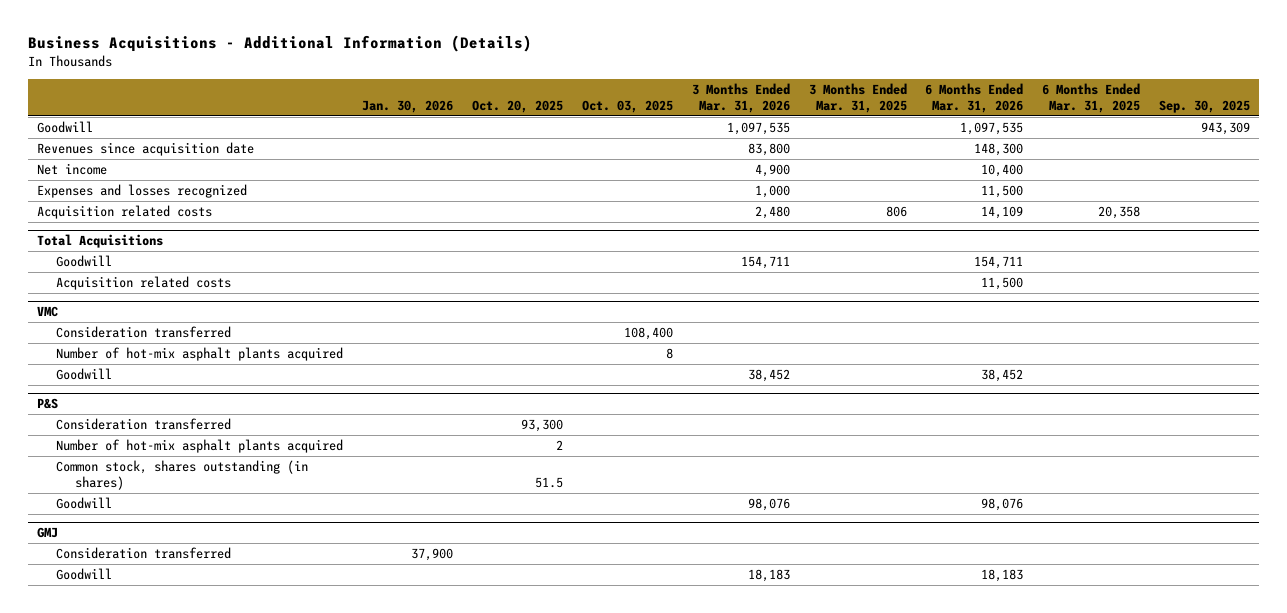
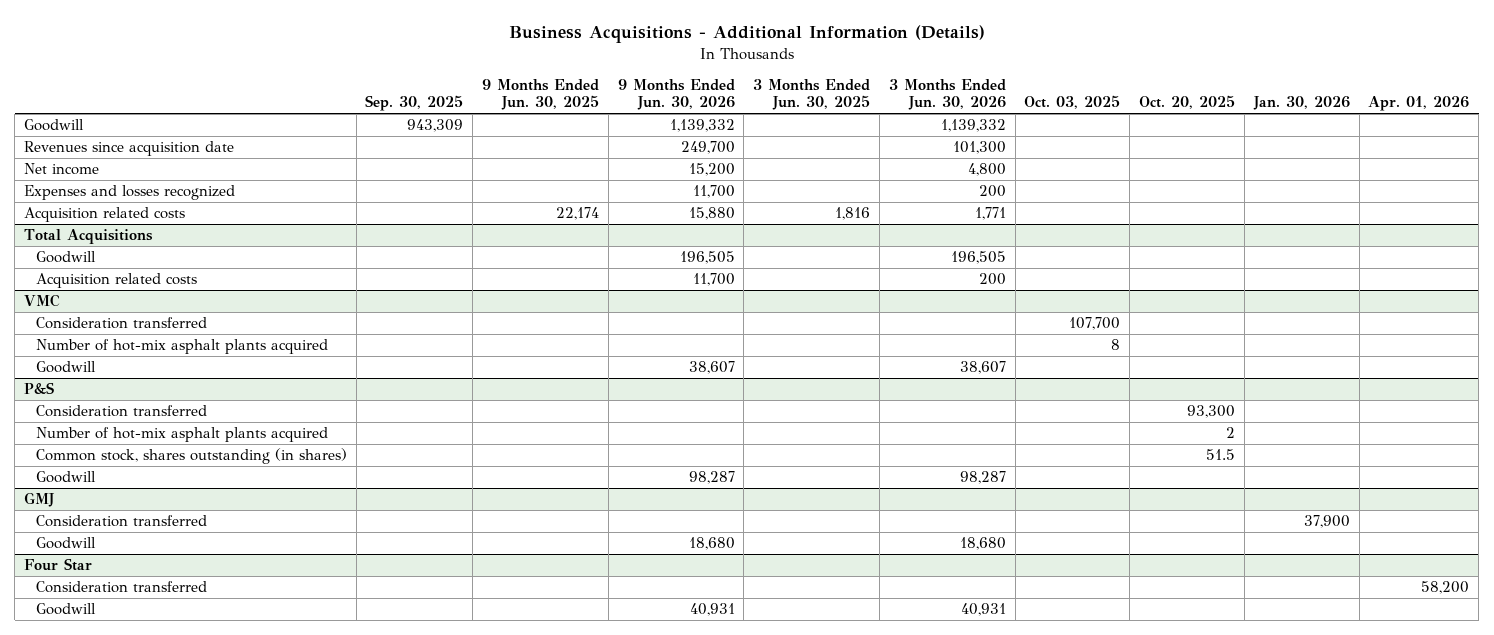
- | Jan. 30, 2026 | Oct. 20, 2025 | Oct. 03, 2025 | 3 Months Ended Mar. 31, 2026 | 3 Months Ended Mar. 31, 2025 | 6 Months Ended Mar. 31, 2026 | 6 Months Ended Mar. 31, 2025 | Sep. 30, 2025
+ | Sep. 30, 2025 | 9 Months Ended Jun. 30, 2025 | 9 Months Ended Jun. 30, 2026 | 3 Months Ended Jun. 30, 2025 | 3 Months Ended Jun. 30, 2026 | Oct. 03, 2025 | Oct. 20, 2025 | Jan. 30, 2026 | Apr. 01, 2026
@ VMC
- Consideration transferred | | | 108,400 | | | | |
+ Consideration transferred | | | | | | 107,700 | | |
+ Four Star
+ Consideration transferred | | | | | | | | | 58,200
+ Goodwill | | | 40,931 | | 40,931 | | | |

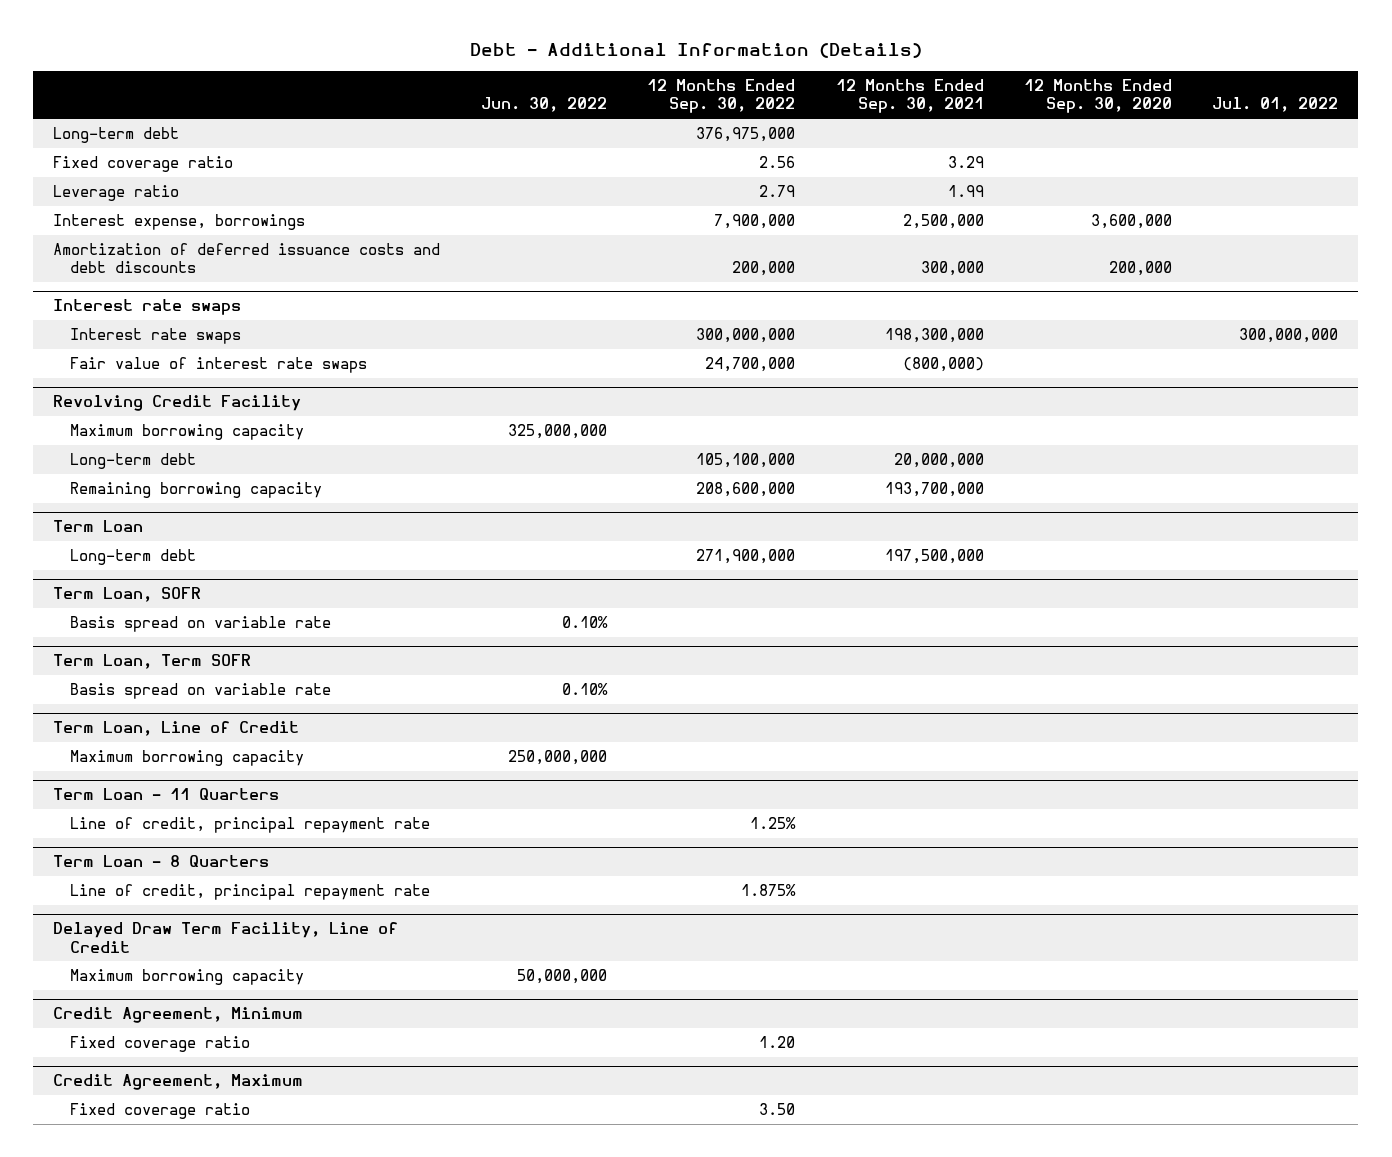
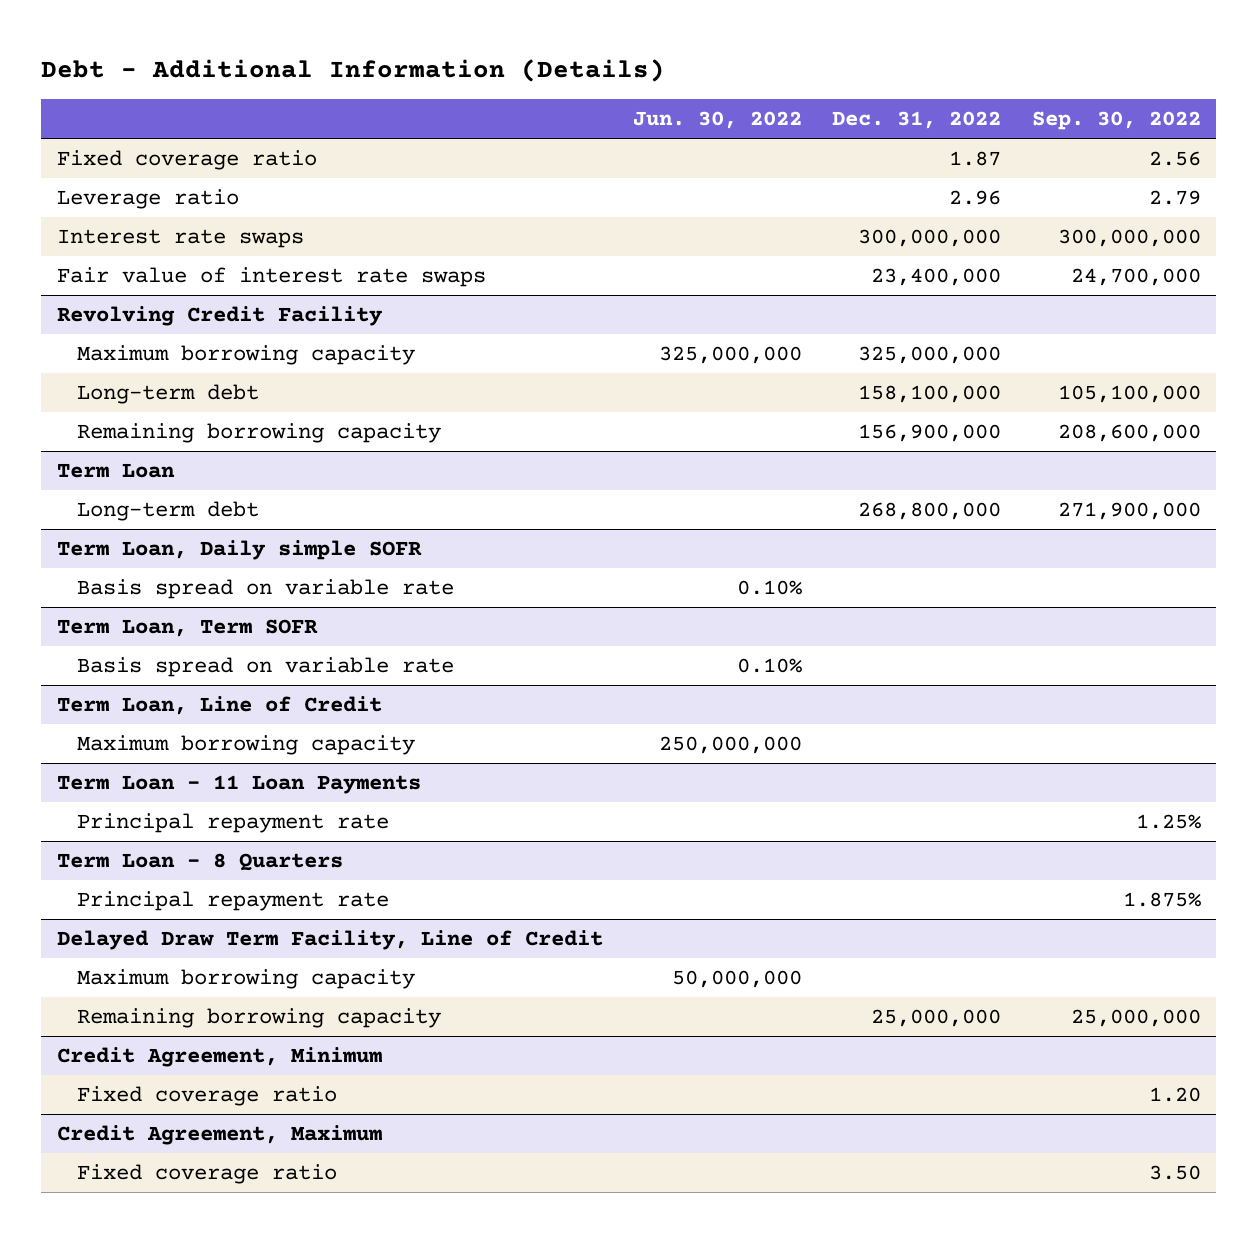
- | Jun. 30, 2022 | 12 Months Ended Sep. 30, 2022 | 12 Months Ended Sep. 30, 2021 | 12 Months Ended Sep. 30, 2020 | Jul. 01, 2022
+ | Jun. 30, 2022 | Dec. 31, 2022 | Sep. 30, 2022
- Long-term debt | | 376,975,000 | | |
- Interest expense, borrowings | | 7,900,000 | 2,500,000 | 3,600,000 |
- Amortization of deferred issuance costs and debt discounts | | 200,000 | 300,000 | 200,000 |
- Interest rate swaps
- Interest rate swaps | | 300,000,000 | 198,300,000 | | 300,000,000
- Fair value of interest rate swaps | | 24,700,000 | (800,000) | |
+ Interest rate swaps | | 300,000,000 | 300,000,000
+ Fair value of interest rate swaps | | 23,400,000 | 24,700,000
- Term Loan, SOFR
+ Term Loan, Daily simple SOFR
- Term Loan - 11 Quarters
- Line of credit, principal repayment rate | | 1.25% | | |
+ Term Loan - 11 Loan Payments
+ Principal repayment rate | | | 1.25%
@ Term Loan - 8 Quarters
- Line of credit, principal repayment rate | | 1.875% | | |
+ Principal repayment rate | | | 1.875%
@ Delayed Draw Term Facility, Line of Credit
+ Remaining borrowing capacity | | 25,000,000 | 25,000,000

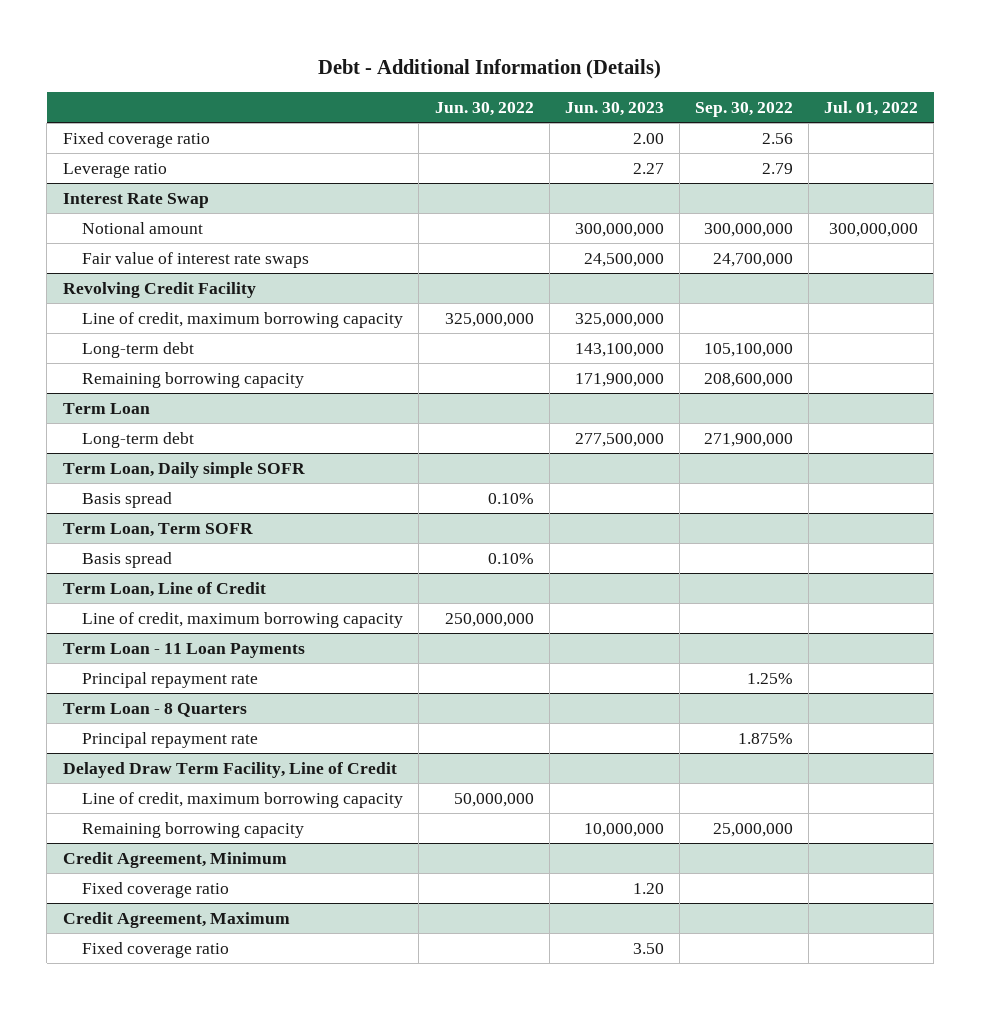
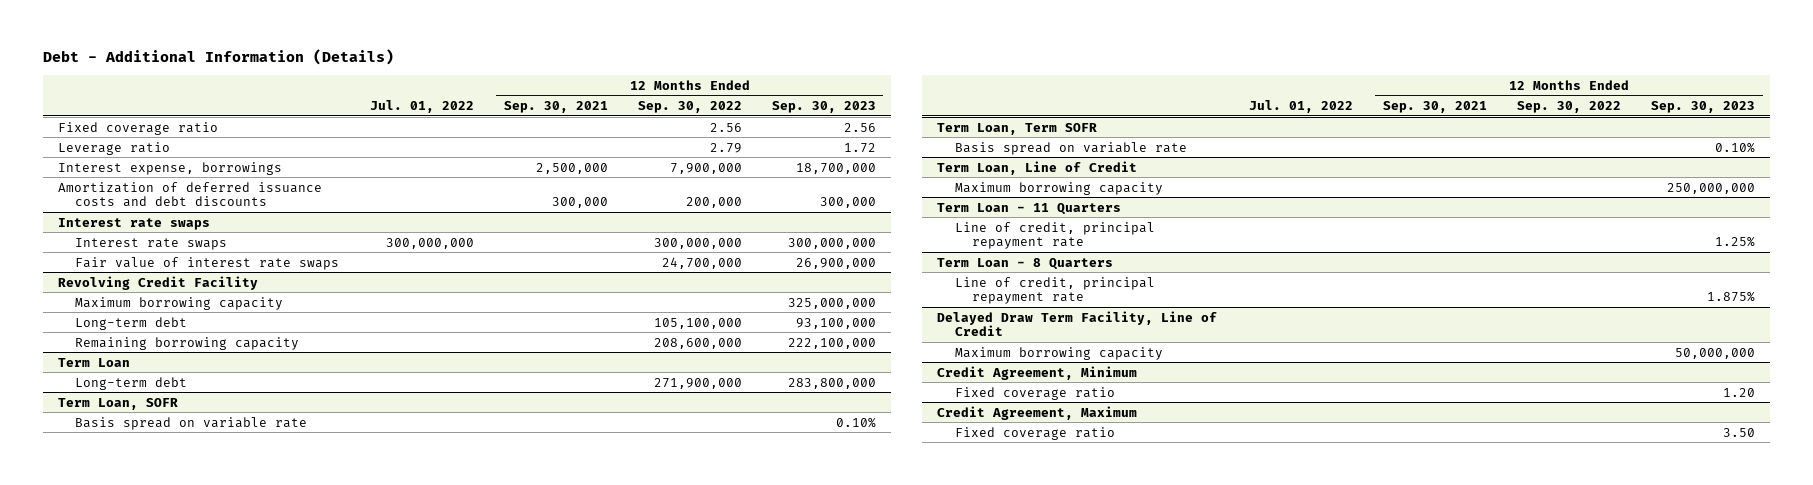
- | Jun. 30, 2022 | Jun. 30, 2023 | Sep. 30, 2022 | Jul. 01, 2022
+ | Jul. 01, 2022 | 12 Months Ended Sep. 30, 2021 | 12 Months Ended Sep. 30, 2022 | 12 Months Ended Sep. 30, 2023
- Interest Rate Swap
- Notional amount | | 300,000,000 | 300,000,000 | 300,000,000
+ Interest expense, borrowings | | 2,500,000 | 7,900,000 | 18,700,000
+ Amortization of deferred issuance costs and debt discounts | | 300,000 | 200,000 | 300,000
+ Interest rate swaps
+ Interest rate swaps | 300,000,000 | | 300,000,000 | 300,000,000
@ Revolving Credit Facility
- Line of credit, maximum borrowing capacity | 325,000,000 | 325,000,000 | |
+ Maximum borrowing capacity | | | | 325,000,000
- Term Loan, Daily simple SOFR
- Basis spread | 0.10% | | |
+ Term Loan, SOFR
+ Basis spread on variable rate | | | | 0.10%
@ Term Loan, Term SOFR
- Basis spread | 0.10% | | |
+ Basis spread on variable rate | | | | 0.10%
@ Term Loan, Line of Credit
- Line of credit, maximum borrowing capacity | 250,000,000 | | |
- Term Loan - 11 Loan Payments
- Principal repayment rate | | | 1.25% |
@ Term Loan, Line of Credit
+ Maximum borrowing capacity | | | | 250,000,000
+ Term Loan - 11 Quarters
+ Line of credit, principal repayment rate | | | | 1.25%
@ Term Loan - 8 Quarters
- Principal repayment rate | | | 1.875% |
+ Line of credit, principal repayment rate | | | | 1.875%
@ Delayed Draw Term Facility, Line of Credit
- Line of credit, maximum borrowing capacity | 50,000,000 | | |
- Remaining borrowing capacity | | 10,000,000 | 25,000,000 |
+ Maximum borrowing capacity | | | | 50,000,000

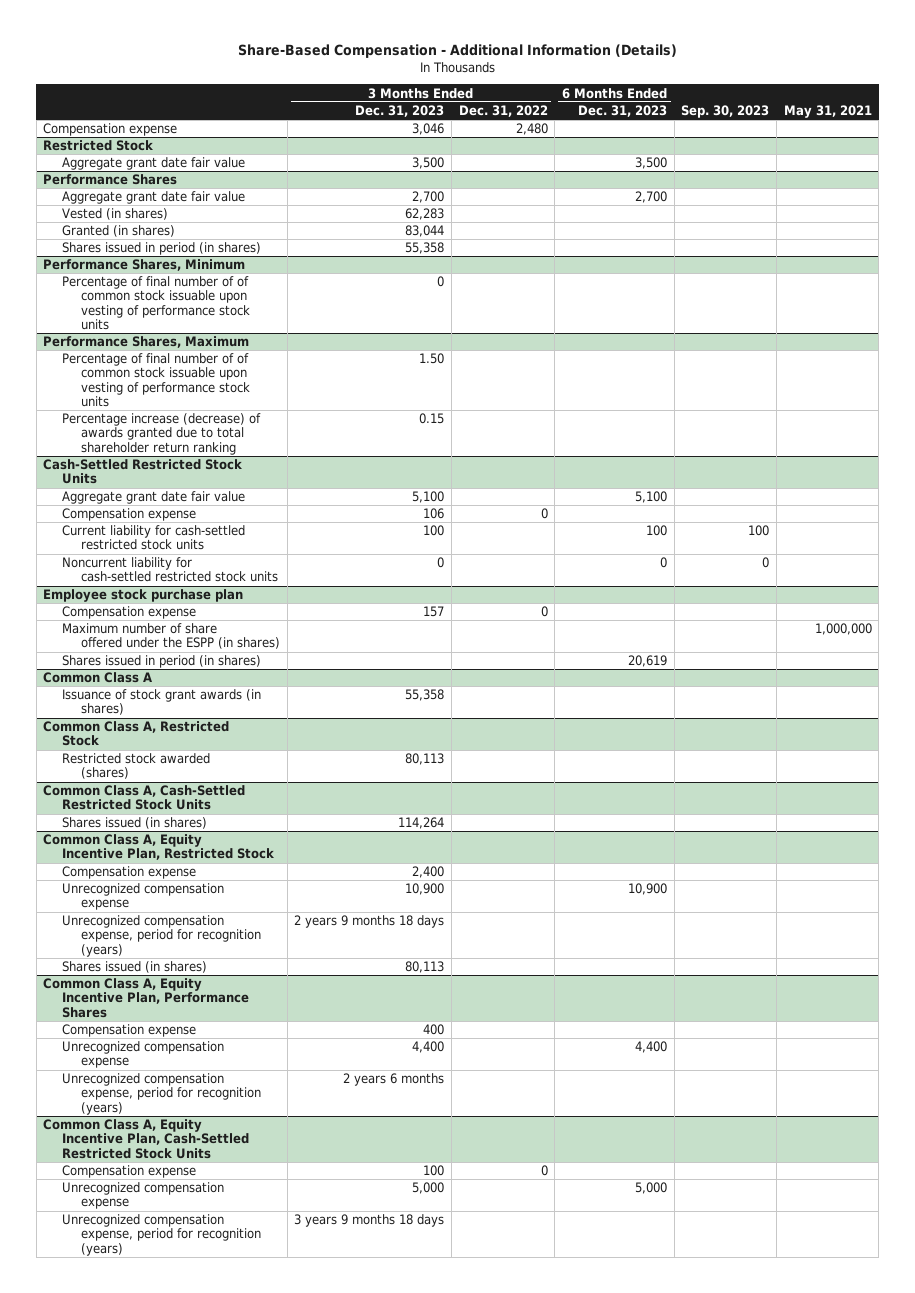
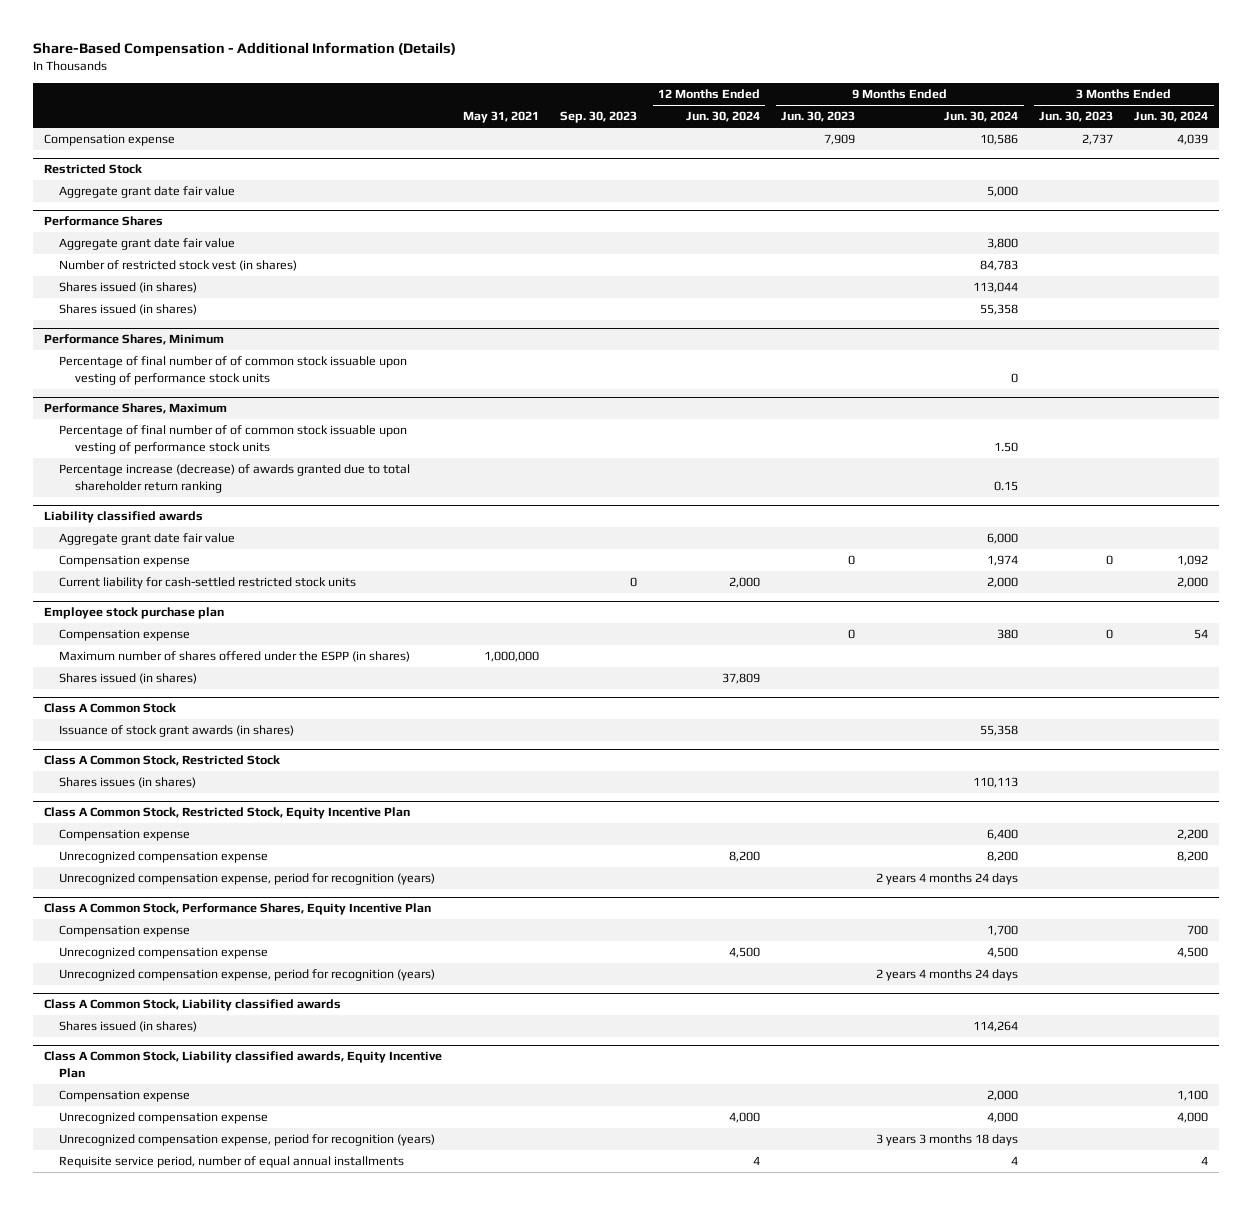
- | 3 Months Ended Dec. 31, 2023 | 3 Months Ended Dec. 31, 2022 | 6 Months Ended Dec. 31, 2023 | Sep. 30, 2023 | May 31, 2021
+ | May 31, 2021 | Sep. 30, 2023 | 12 Months Ended Jun. 30, 2024 | 9 Months Ended Jun. 30, 2023 | 9 Months Ended Jun. 30, 2024 | 3 Months Ended Jun. 30, 2023 | 3 Months Ended Jun. 30, 2024
@ Performance Shares
- Vested (in shares) | 62,283 | | | |
- Granted (in shares) | 83,044 | | | |
- Shares issued in period (in shares) | 55,358 | | | |
+ Number of restricted stock vest (in shares) | | | | | 84,783 | |
+ Shares issued (in shares) | | | | | 113,044 | |
+ Shares issued (in shares) | | | | | 55,358 | |
- Cash-Settled Restricted Stock Units
+ Liability classified awards
- Current liability for cash-settled restricted stock units | 100 | | 100 | 100 |
- Noncurrent liability for cash-settled restricted stock units | 0 | | 0 | 0 |
+ Current liability for cash-settled restricted stock units | | 0 | 2,000 | | 2,000 | | 2,000
@ Employee stock purchase plan
- Maximum number of share offered under the ESPP (in shares) | | | | | 1,000,000
- Shares issued in period (in shares) | | | 20,619 | |
- Common Class A
@ Employee stock purchase plan
+ Maximum number of shares offered under the ESPP (in shares) | 1,000,000 | | | | | |
+ Shares issued (in shares) | | | 37,809 | | | |
+ Class A Common Stock
- Common Class A, Restricted Stock
- Restricted stock awarded (shares) | 80,113 | | | |
- Common Class A, Cash-Settled Restricted Stock Units
- Shares issued (in shares) | 114,264 | | | |
- Common Class A, Equity Incentive Plan, Restricted Stock
+ Class A Common Stock, Restricted Stock
+ Shares issues (in shares) | | | | | 110,113 | |
+ Class A Common Stock, Restricted Stock, Equity Incentive Plan
- Shares issued (in shares) | 80,113 | | | |
- Common Class A, Equity Incentive Plan, Performance Shares
+ Class A Common Stock, Performance Shares, Equity Incentive Plan
- Common Class A, Equity Incentive Plan, Cash-Settled Restricted Stock Units
+ Class A Common Stock, Liability classified awards
+ Shares issued (in shares) | | | | | 114,264 | |
+ Class A Common Stock, Liability classified awards, Equity Incentive Plan
+ Requisite service period, number of equal annual installments | | | 4 | | 4 | | 4

